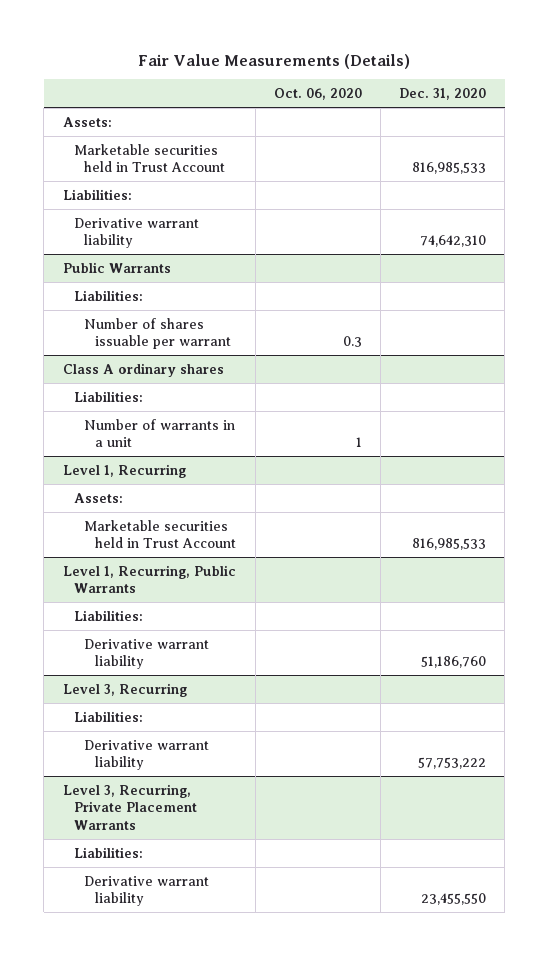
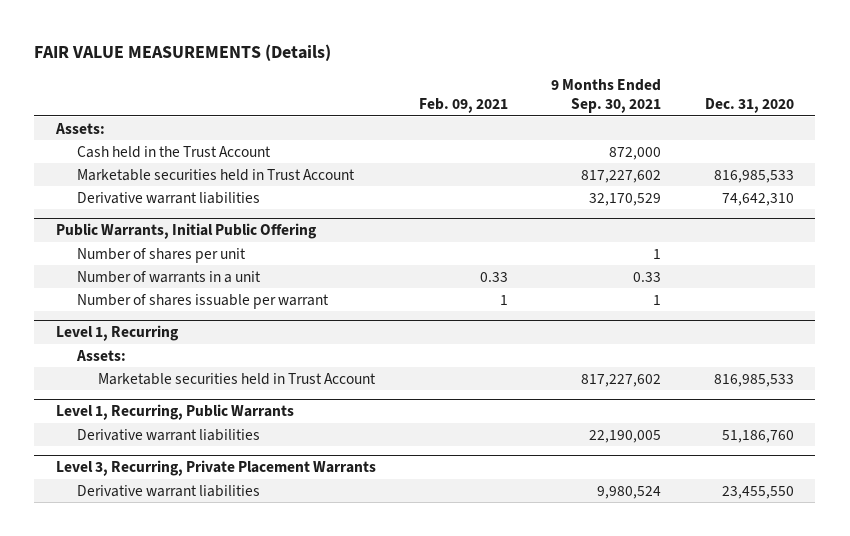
- Fair Value Measurements (Details)
+ FAIR VALUE MEASUREMENTS (Details)
- | Oct. 06, 2020 | Dec. 31, 2020
+ | Feb. 09, 2021 | 9 Months Ended Sep. 30, 2021 | Dec. 31, 2020
+ Cash held in the Trust Account | | 872,000 |
- Liabilities:
- Derivative warrant liability | | 74,642,310
- Public Warrants
- Liabilities:
+ Derivative warrant liabilities | | 32,170,529 | 74,642,310
+ Public Warrants, Initial Public Offering
+ Number of shares per unit | | 1 |
+ Number of warrants in a unit | 0.33 | 0.33 |
- Class A ordinary shares
- Liabilities:
- Number of warrants in a unit | 1 |
@ Level 1, Recurring, Public Warrants
- Liabilities:
- Derivative warrant liability | | 51,186,760
- Level 3, Recurring
- Liabilities:
- Derivative warrant liability | | 57,753,222
@ Level 1, Recurring, Public Warrants
+ Derivative warrant liabilities | | 22,190,005 | 51,186,760
@ Level 3, Recurring, Private Placement Warrants
- Liabilities:
- Derivative warrant liability | | 23,455,550
+ Derivative warrant liabilities | | 9,980,524 | 23,455,550

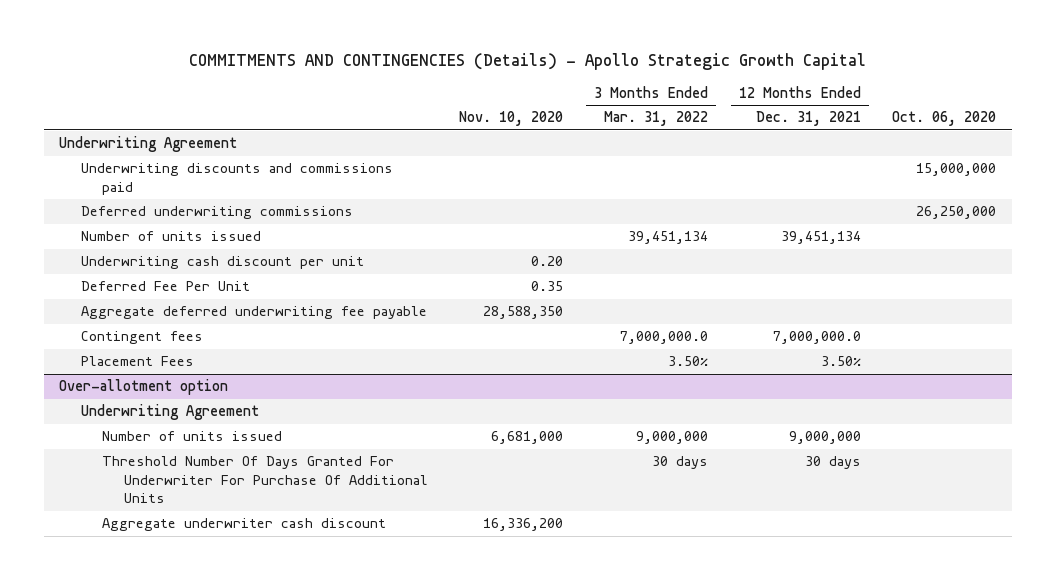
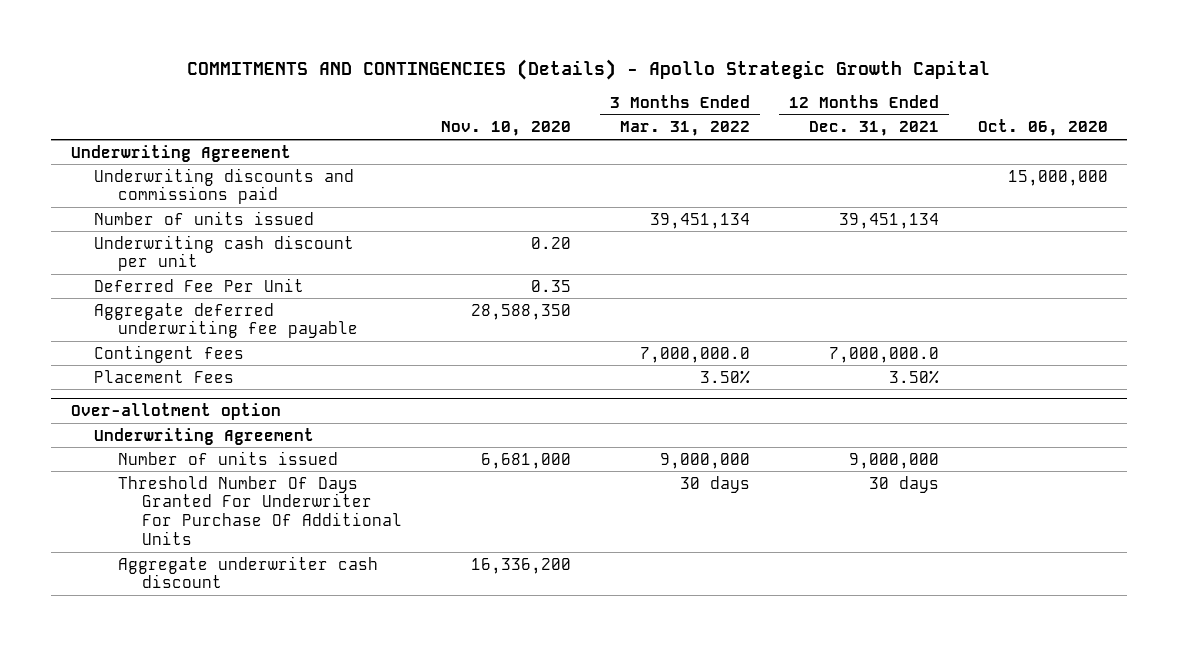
- Deferred underwriting commissions | | | | 26,250,000

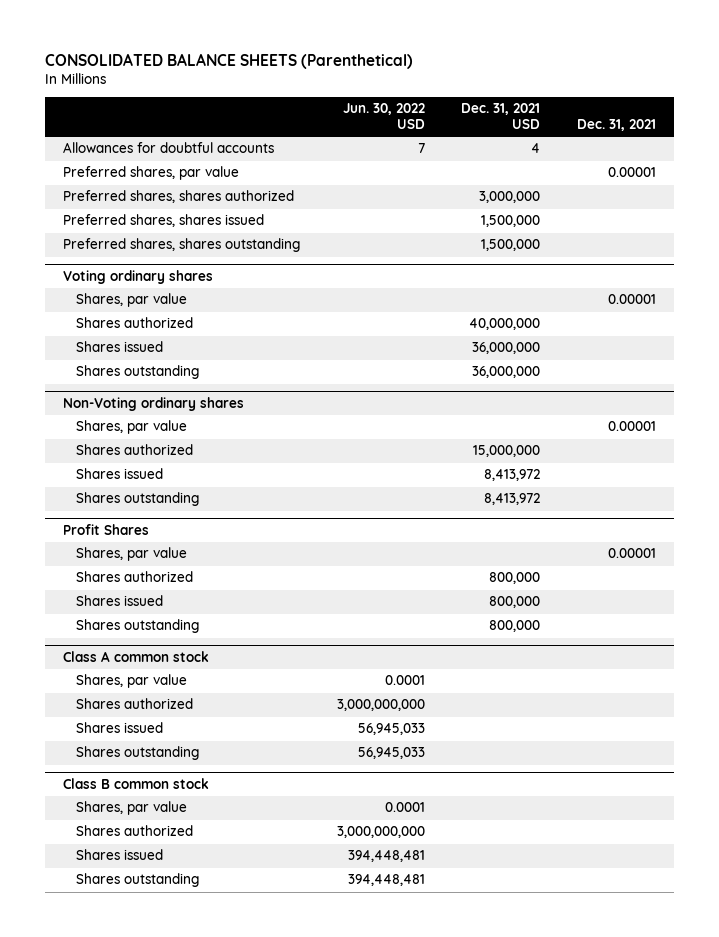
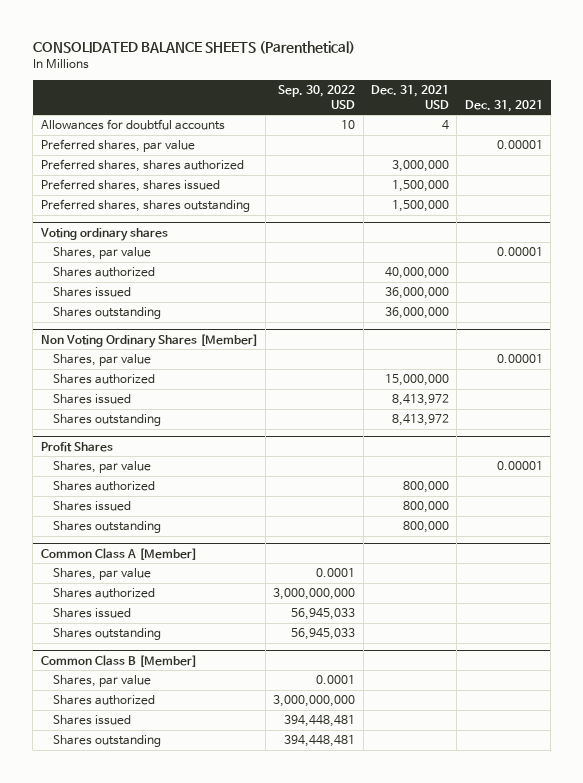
- | Jun. 30, 2022 USD | Dec. 31, 2021 USD | Dec. 31, 2021
+ | Sep. 30, 2022 USD | Dec. 31, 2021 USD | Dec. 31, 2021
- Non-Voting ordinary shares
+ Non Voting Ordinary Shares [Member]
- Class A common stock
+ Common Class A [Member]
- Class B common stock
+ Common Class B [Member]

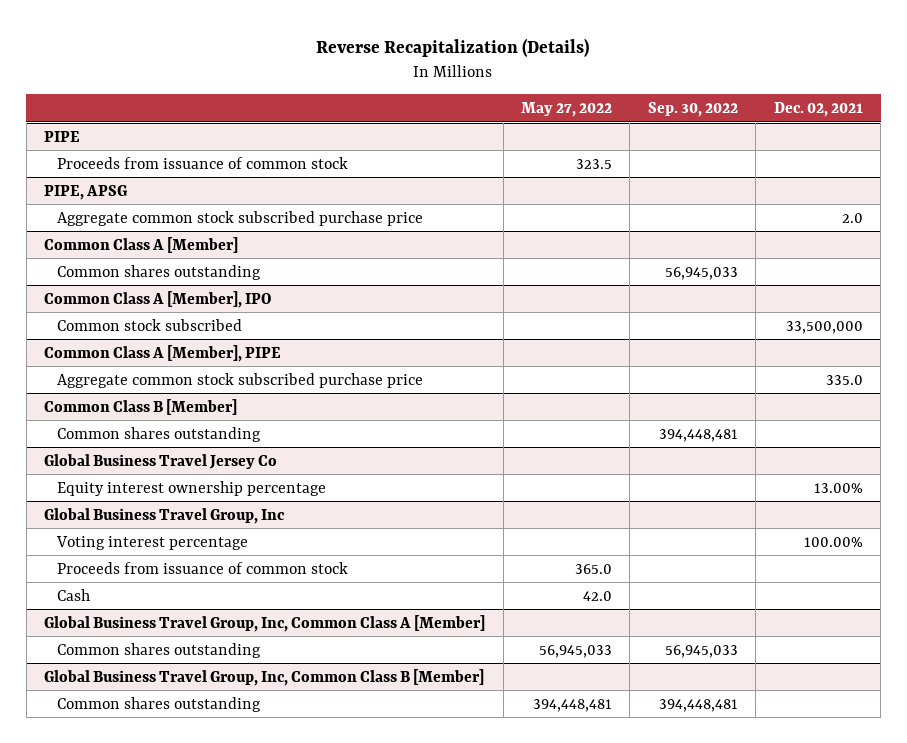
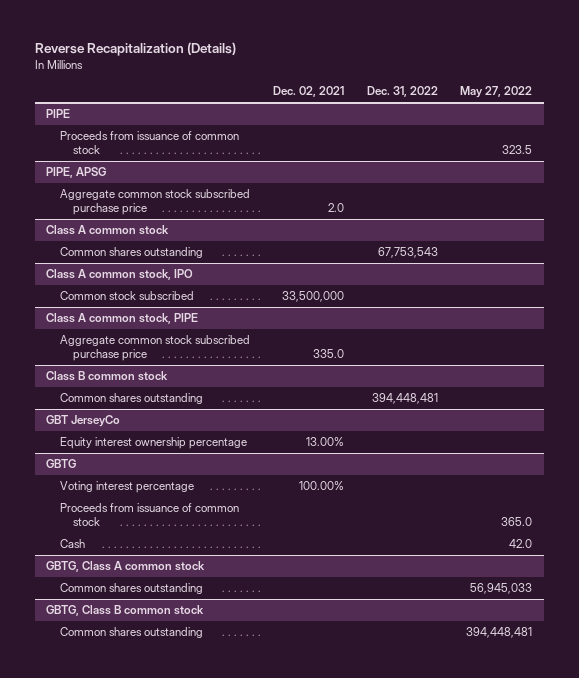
- | May 27, 2022 | Sep. 30, 2022 | Dec. 02, 2021
+ | Dec. 02, 2021 | Dec. 31, 2022 | May 27, 2022
- Common Class A [Member]
+ Class A common stock
- Common Class A [Member], IPO
+ Class A common stock, IPO
- Common Class A [Member], PIPE
+ Class A common stock, PIPE
- Common Class B [Member]
+ Class B common stock
- Global Business Travel Jersey Co
+ GBT JerseyCo
- Global Business Travel Group, Inc
+ GBTG
- Global Business Travel Group, Inc, Common Class A [Member]
+ GBTG, Class A common stock
- Global Business Travel Group, Inc, Common Class B [Member]
+ GBTG, Class B common stock

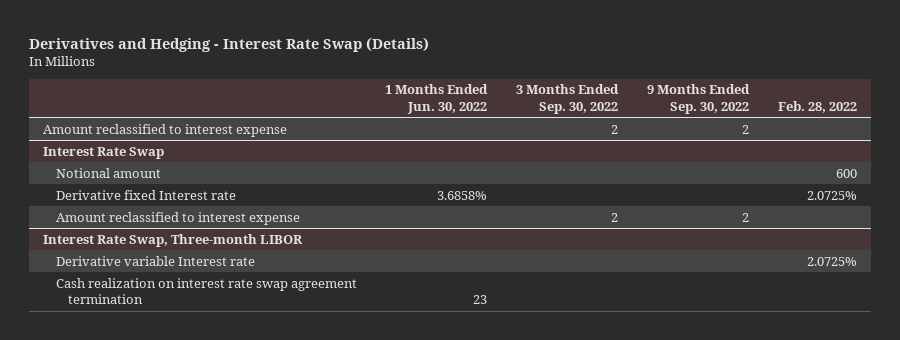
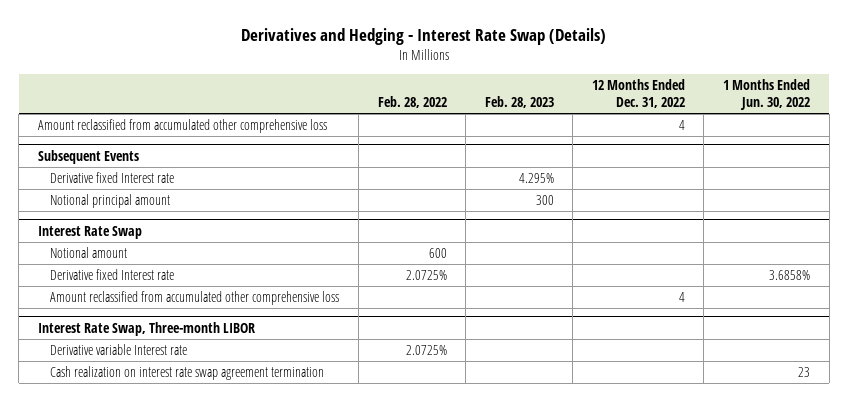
- | 1 Months Ended Jun. 30, 2022 | 3 Months Ended Sep. 30, 2022 | 9 Months Ended Sep. 30, 2022 | Feb. 28, 2022
+ | Feb. 28, 2022 | Feb. 28, 2023 | 12 Months Ended Dec. 31, 2022 | 1 Months Ended Jun. 30, 2022
- Amount reclassified to interest expense | | 2 | 2 |
+ Amount reclassified from accumulated other comprehensive loss | | | 4 |
+ Subsequent Events
+ Derivative fixed Interest rate | | 4.295% | |
+ Notional principal amount | | 300 | |
@ Interest Rate Swap
- Amount reclassified to interest expense | | 2 | 2 |
+ Amount reclassified from accumulated other comprehensive loss | | | 4 |

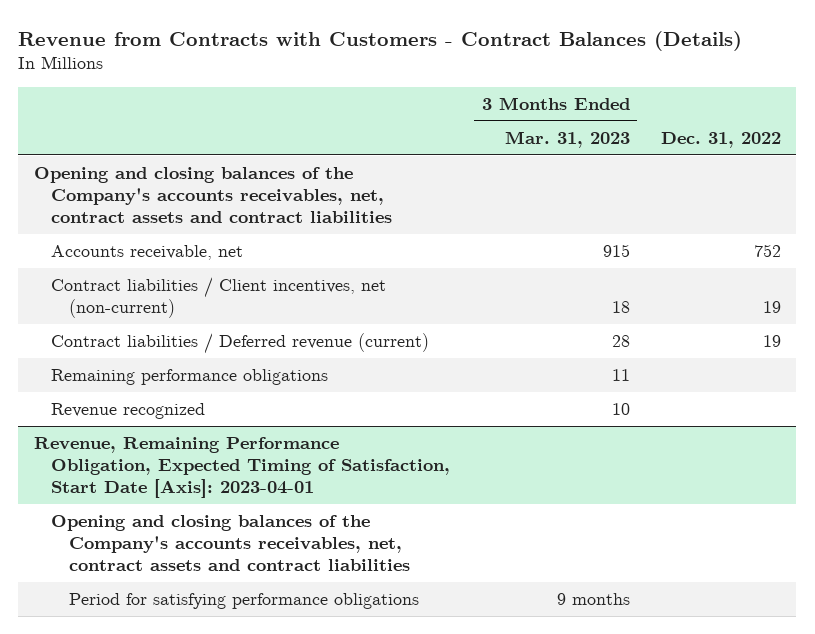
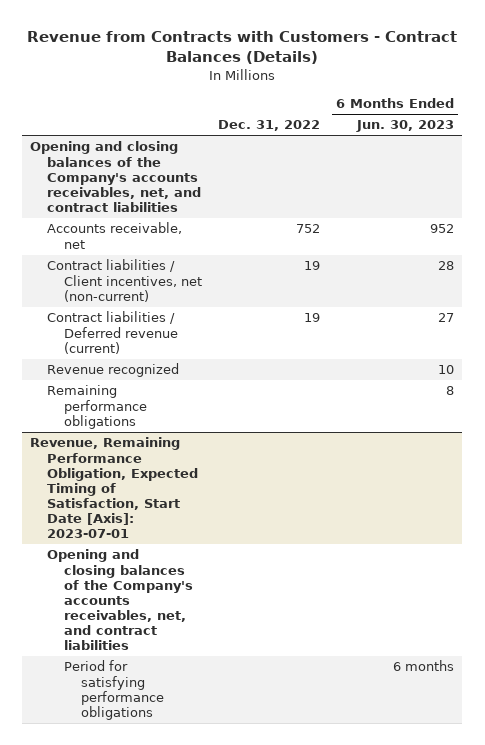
- | 3 Months Ended Mar. 31, 2023 | Dec. 31, 2022
+ | Dec. 31, 2022 | 6 Months Ended Jun. 30, 2023
- Opening and closing balances of the Company's accounts receivables, net, contract assets and contract liabilities
+ Opening and closing balances of the Company's accounts receivables, net, and contract liabilities
- Revenue, Remaining Performance Obligation, Expected Timing of Satisfaction, Start Date [Axis]: 2023-04-01
- Opening and closing balances of the Company's accounts receivables, net, contract assets and contract liabilities
- Period for satisfying performance obligations | 9 months |
moved down: Remaining performance obligations | | 8
+ Revenue, Remaining Performance Obligation, Expected Timing of Satisfaction, Start Date [Axis]: 2023-07-01
+ Opening and closing balances of the Company's accounts receivables, net, and contract liabilities
+ Period for satisfying performance obligations | | 6 months

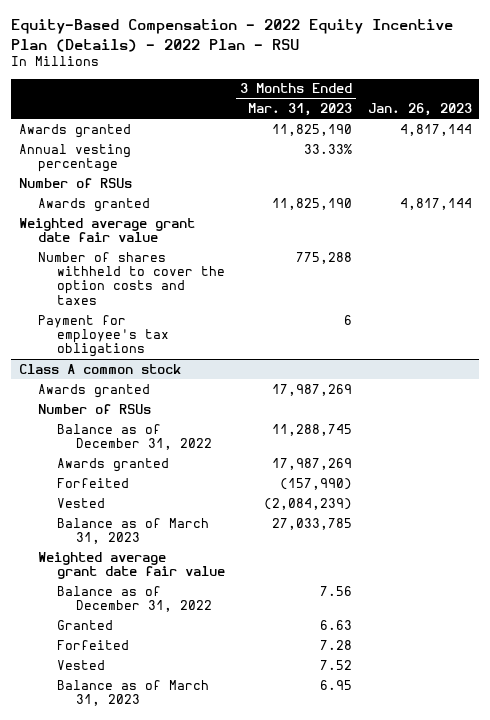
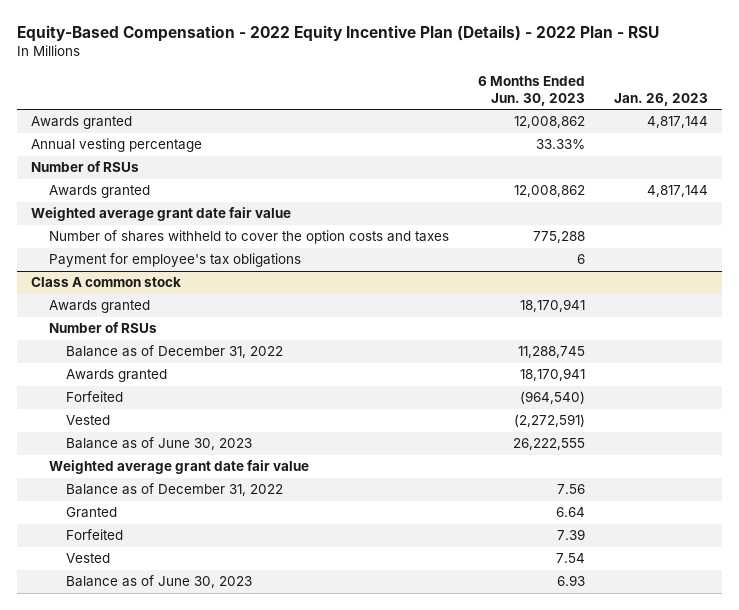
- | 3 Months Ended Mar. 31, 2023 | Jan. 26, 2023
+ | 6 Months Ended Jun. 30, 2023 | Jan. 26, 2023
@ Class A common stock
- Balance as of March 31, 2023 | 27,033,785 |
+ Balance as of June 30, 2023 | 26,222,555 |
- Balance as of March 31, 2023 | 6.95 |
+ Balance as of June 30, 2023 | 6.93 |

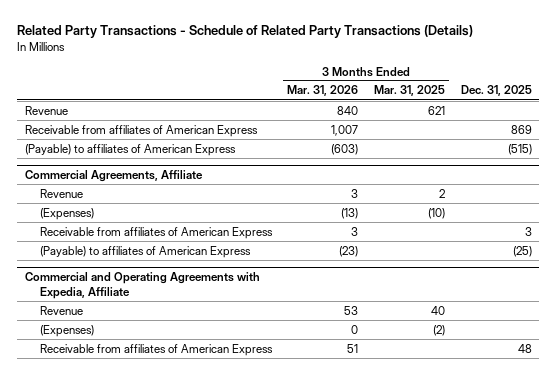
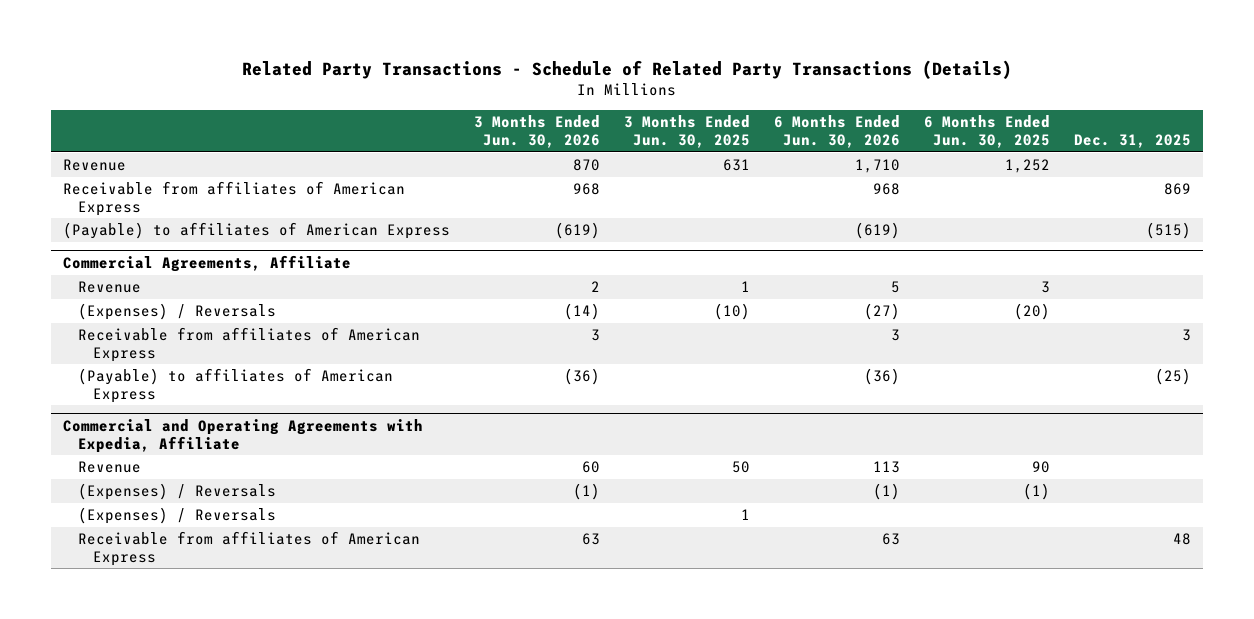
- | 3 Months Ended Mar. 31, 2026 | 3 Months Ended Mar. 31, 2025 | Dec. 31, 2025
+ | 3 Months Ended Jun. 30, 2026 | 3 Months Ended Jun. 30, 2025 | 6 Months Ended Jun. 30, 2026 | 6 Months Ended Jun. 30, 2025 | Dec. 31, 2025
@ Commercial Agreements, Affiliate
- (Expenses) | (13) | (10) |
+ (Expenses) / Reversals | (14) | (10) | (27) | (20) |
@ Commercial and Operating Agreements with Expedia, Affiliate
- (Expenses) | 0 | (2) |
+ (Expenses) / Reversals | (1) | | (1) | (1) |
+ (Expenses) / Reversals | | 1 | | |

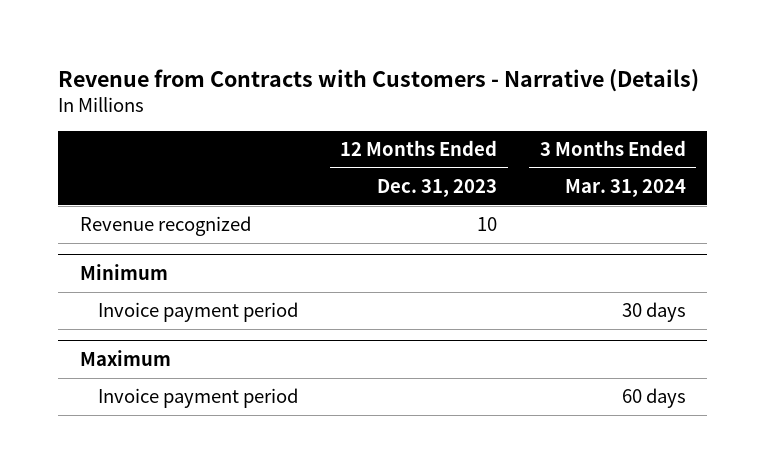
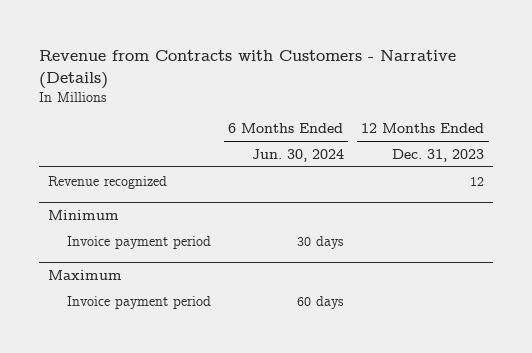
- | 12 Months Ended Dec. 31, 2023 | 3 Months Ended Mar. 31, 2024
+ | 6 Months Ended Jun. 30, 2024 | 12 Months Ended Dec. 31, 2023
- Revenue recognized | 10 |
+ Revenue recognized | | 12

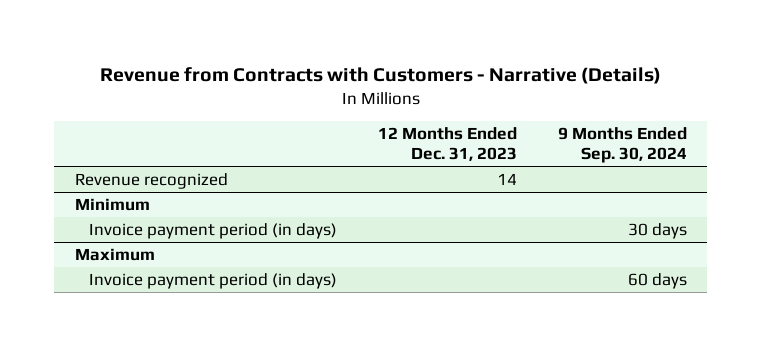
- | 6 Months Ended Jun. 30, 2024 | 12 Months Ended Dec. 31, 2023
+ | 12 Months Ended Dec. 31, 2023 | 9 Months Ended Sep. 30, 2024
- Revenue recognized | | 12
+ Revenue recognized | 14 |
@ Minimum
- Invoice payment period | 30 days |
+ Invoice payment period (in days) | | 30 days
@ Maximum
- Invoice payment period | 60 days |
+ Invoice payment period (in days) | | 60 days

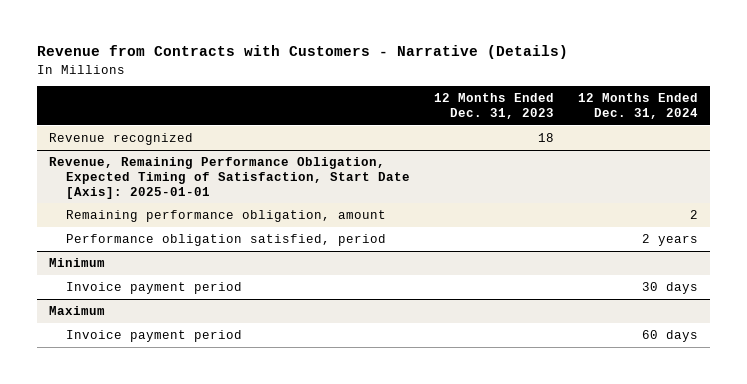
- | 12 Months Ended Dec. 31, 2023 | 9 Months Ended Sep. 30, 2024
+ | 12 Months Ended Dec. 31, 2023 | 12 Months Ended Dec. 31, 2024
- Revenue recognized | 14 |
+ Revenue recognized | 18 |
+ Revenue, Remaining Performance Obligation, Expected Timing of Satisfaction, Start Date [Axis]: 2025-01-01
+ Remaining performance obligation, amount | | 2
+ Performance obligation satisfied, period | | 2 years
@ Minimum
- Invoice payment period (in days) | | 30 days
+ Invoice payment period | | 30 days
@ Maximum
- Invoice payment period (in days) | | 60 days
+ Invoice payment period | | 60 days

